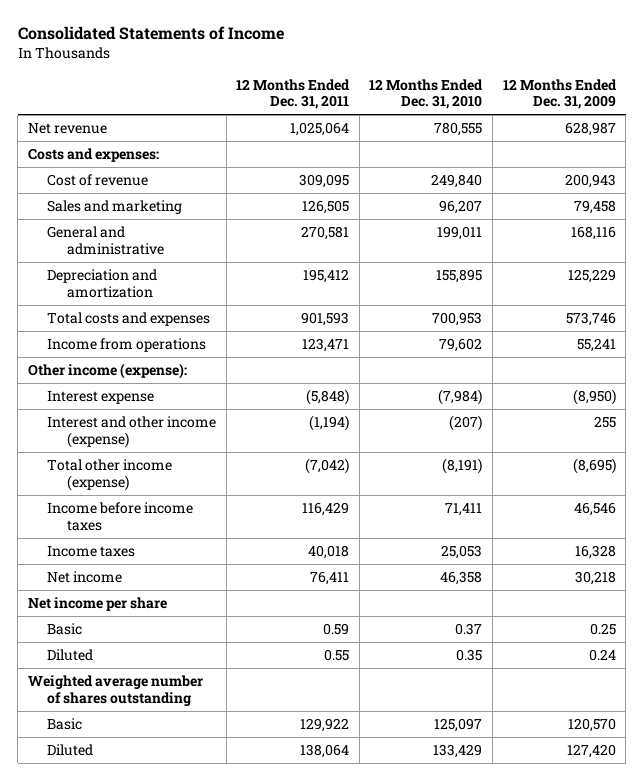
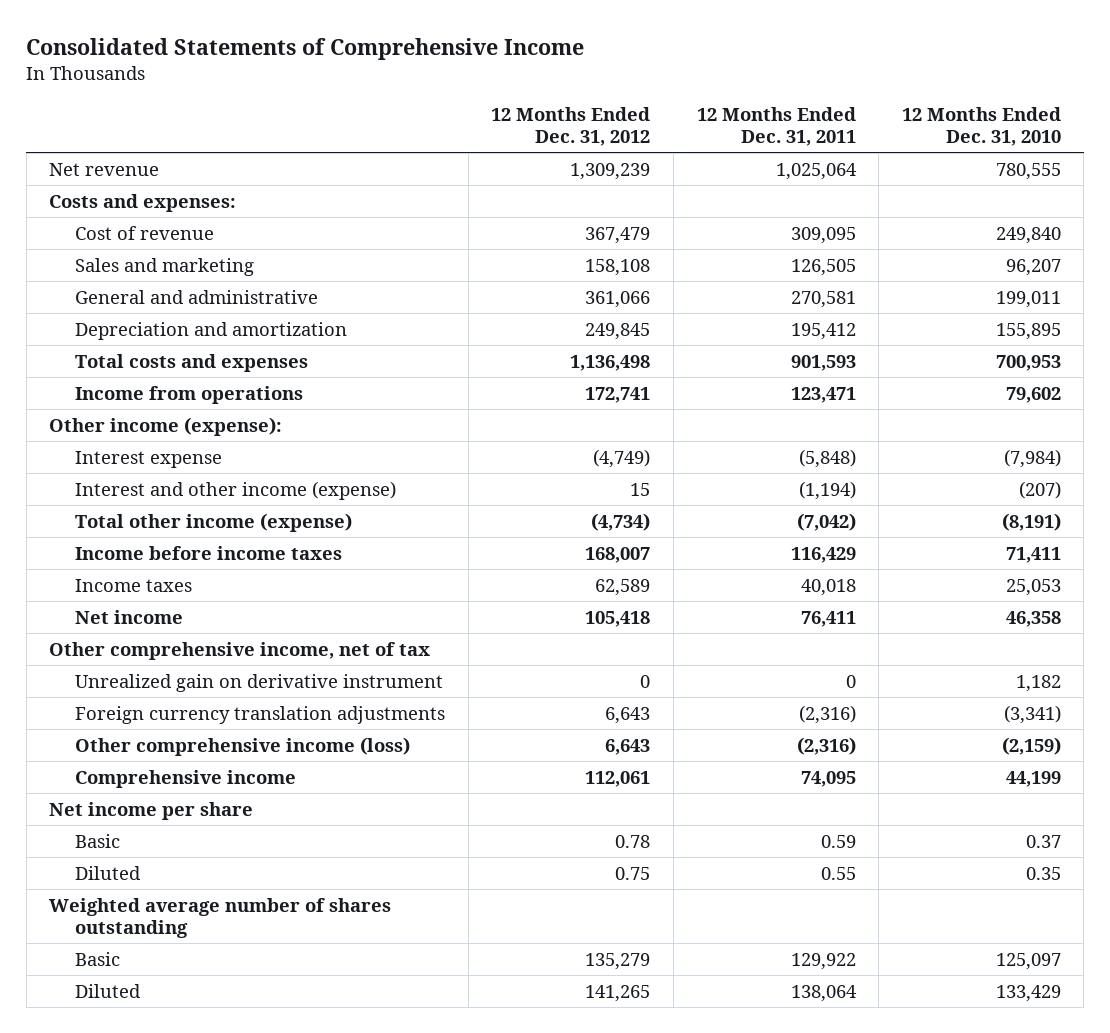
- Consolidated Statements of Income
+ Consolidated Statements of Comprehensive Income
- | 12 Months Ended Dec. 31, 2011 | 12 Months Ended Dec. 31, 2010 | 12 Months Ended Dec. 31, 2009
+ | 12 Months Ended Dec. 31, 2012 | 12 Months Ended Dec. 31, 2011 | 12 Months Ended Dec. 31, 2010
+ Other comprehensive income, net of tax
+ Unrealized gain on derivative instrument | 0 | 0 | 1,182
+ Foreign currency translation adjustments | 6,643 | (2,316) | (3,341)
+ Other comprehensive income (loss) | 6,643 | (2,316) | (2,159)
+ Comprehensive income | 112,061 | 74,095 | 44,199

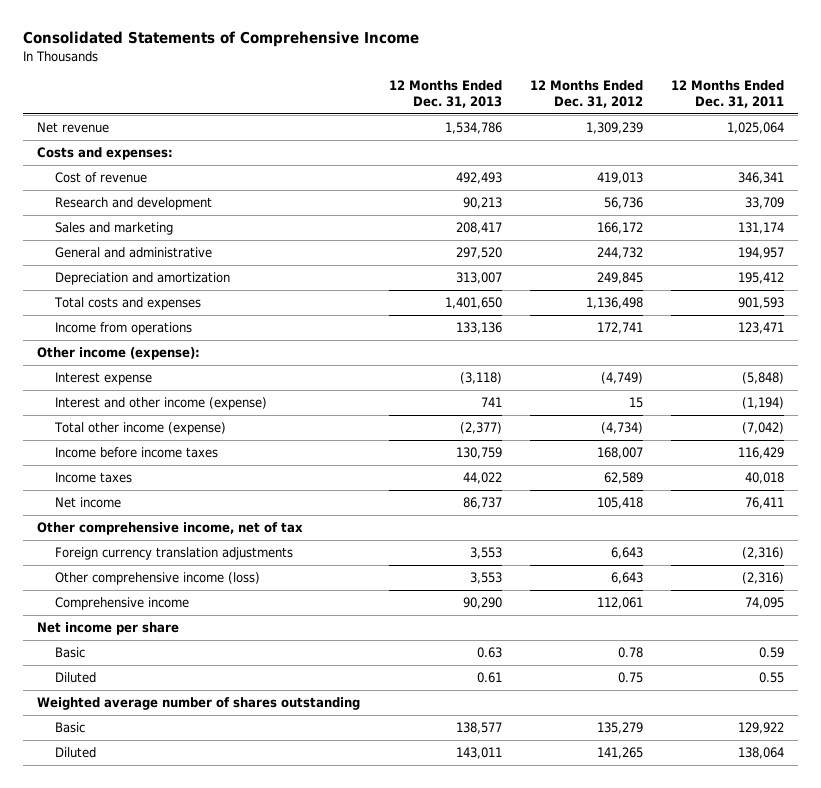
- | 12 Months Ended Dec. 31, 2012 | 12 Months Ended Dec. 31, 2011 | 12 Months Ended Dec. 31, 2010
+ | 12 Months Ended Dec. 31, 2013 | 12 Months Ended Dec. 31, 2012 | 12 Months Ended Dec. 31, 2011
- Cost of revenue | 367,479 | 309,095 | 249,840
- Sales and marketing | 158,108 | 126,505 | 96,207
- General and administrative | 361,066 | 270,581 | 199,011
+ Cost of revenue | 492,493 | 419,013 | 346,341
+ Research and development | 90,213 | 56,736 | 33,709
+ Sales and marketing | 208,417 | 166,172 | 131,174
+ General and administrative | 297,520 | 244,732 | 194,957
- Unrealized gain on derivative instrument | 0 | 0 | 1,182

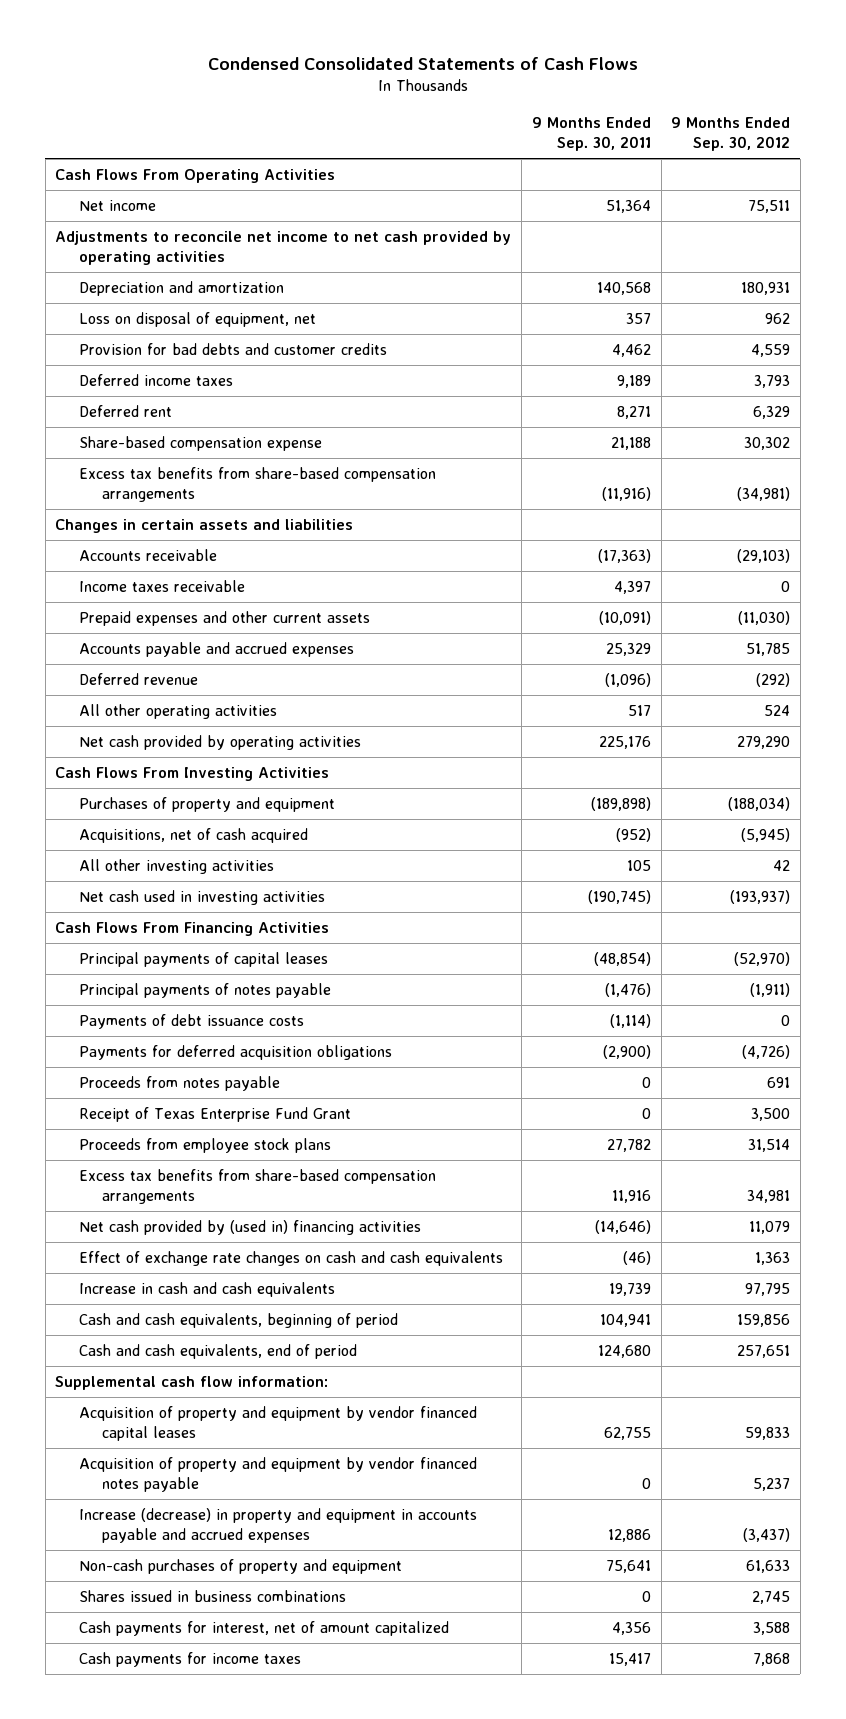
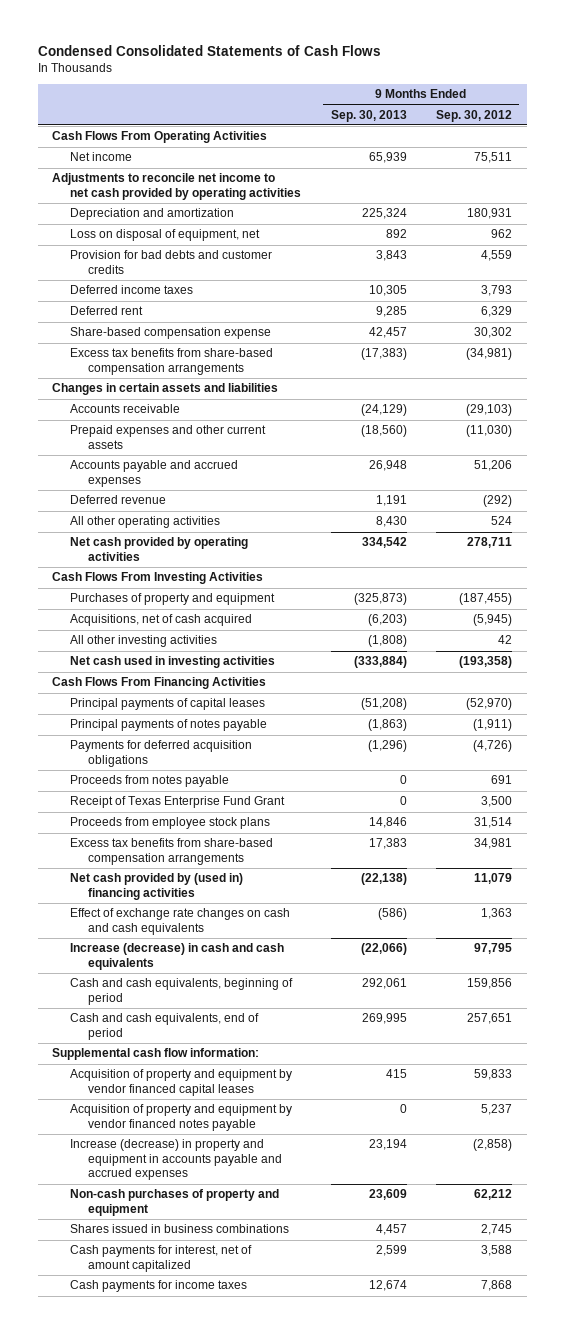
- | 9 Months Ended Sep. 30, 2011 | 9 Months Ended Sep. 30, 2012
+ | 9 Months Ended Sep. 30, 2013 | 9 Months Ended Sep. 30, 2012
- Income taxes receivable | 4,397 | 0
- Accounts payable and accrued expenses | 25,329 | 51,785
+ Accounts payable and accrued expenses | 26,948 | 51,206
- Net cash provided by operating activities | 225,176 | 279,290
+ Net cash provided by operating activities | 334,542 | 278,711
- Purchases of property and equipment | (189,898) | (188,034)
+ Purchases of property and equipment | (325,873) | (187,455)
- Net cash used in investing activities | (190,745) | (193,937)
+ Net cash used in investing activities | (333,884) | (193,358)
- Payments of debt issuance costs | (1,114) | 0
- Increase in cash and cash equivalents | 19,739 | 97,795
+ Increase (decrease) in cash and cash equivalents | (22,066) | 97,795
- Increase (decrease) in property and equipment in accounts payable and accrued expenses | 12,886 | (3,437)
- Non-cash purchases of property and equipment | 75,641 | 61,633
+ Increase (decrease) in property and equipment in accounts payable and accrued expenses | 23,194 | (2,858)
+ Non-cash purchases of property and equipment | 23,609 | 62,212

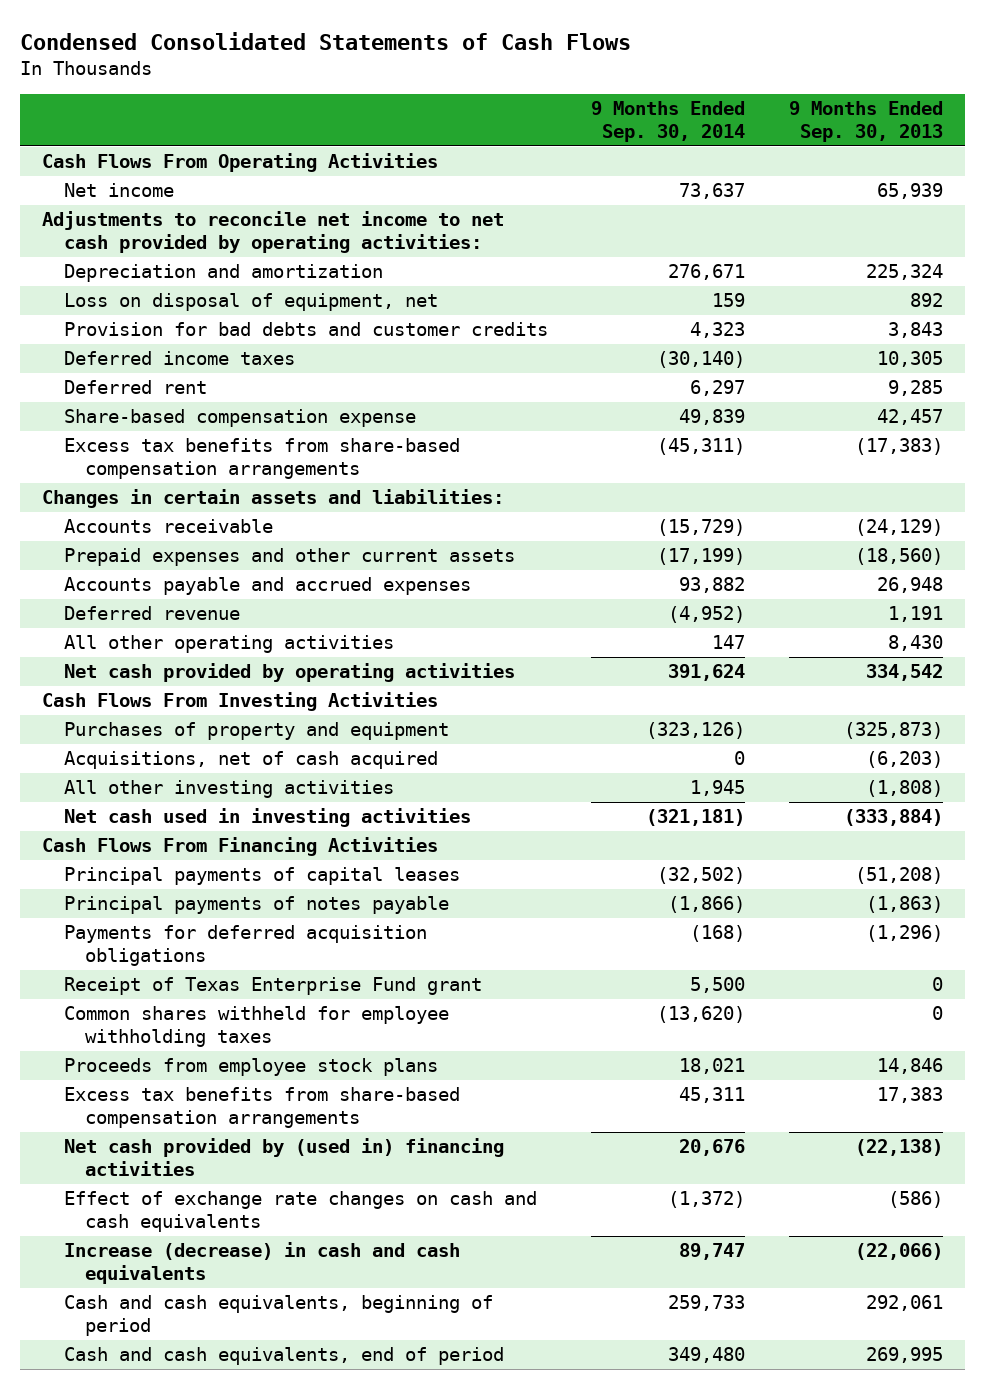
- | 9 Months Ended Sep. 30, 2013 | 9 Months Ended Sep. 30, 2012
+ | 9 Months Ended Sep. 30, 2014 | 9 Months Ended Sep. 30, 2013
- Adjustments to reconcile net income to net cash provided by operating activities
+ Adjustments to reconcile net income to net cash provided by operating activities:
- Changes in certain assets and liabilities
+ Changes in certain assets and liabilities:
- Proceeds from notes payable | 0 | 691
- Receipt of Texas Enterprise Fund Grant | 0 | 3,500
+ Receipt of Texas Enterprise Fund grant | 5,500 | 0
+ Common shares withheld for employee withholding taxes | (13,620) | 0
- Supplemental cash flow information:
- Acquisition of property and equipment by vendor financed capital leases | 415 | 59,833
- Acquisition of property and equipment by vendor financed notes payable | 0 | 5,237
- Increase (decrease) in property and equipment in accounts payable and accrued expenses | 23,194 | (2,858)
- Non-cash purchases of property and equipment | 23,609 | 62,212
- Shares issued in business combinations | 4,457 | 2,745
- Cash payments for interest, net of amount capitalized | 2,599 | 3,588
- Cash payments for income taxes | 12,674 | 7,868

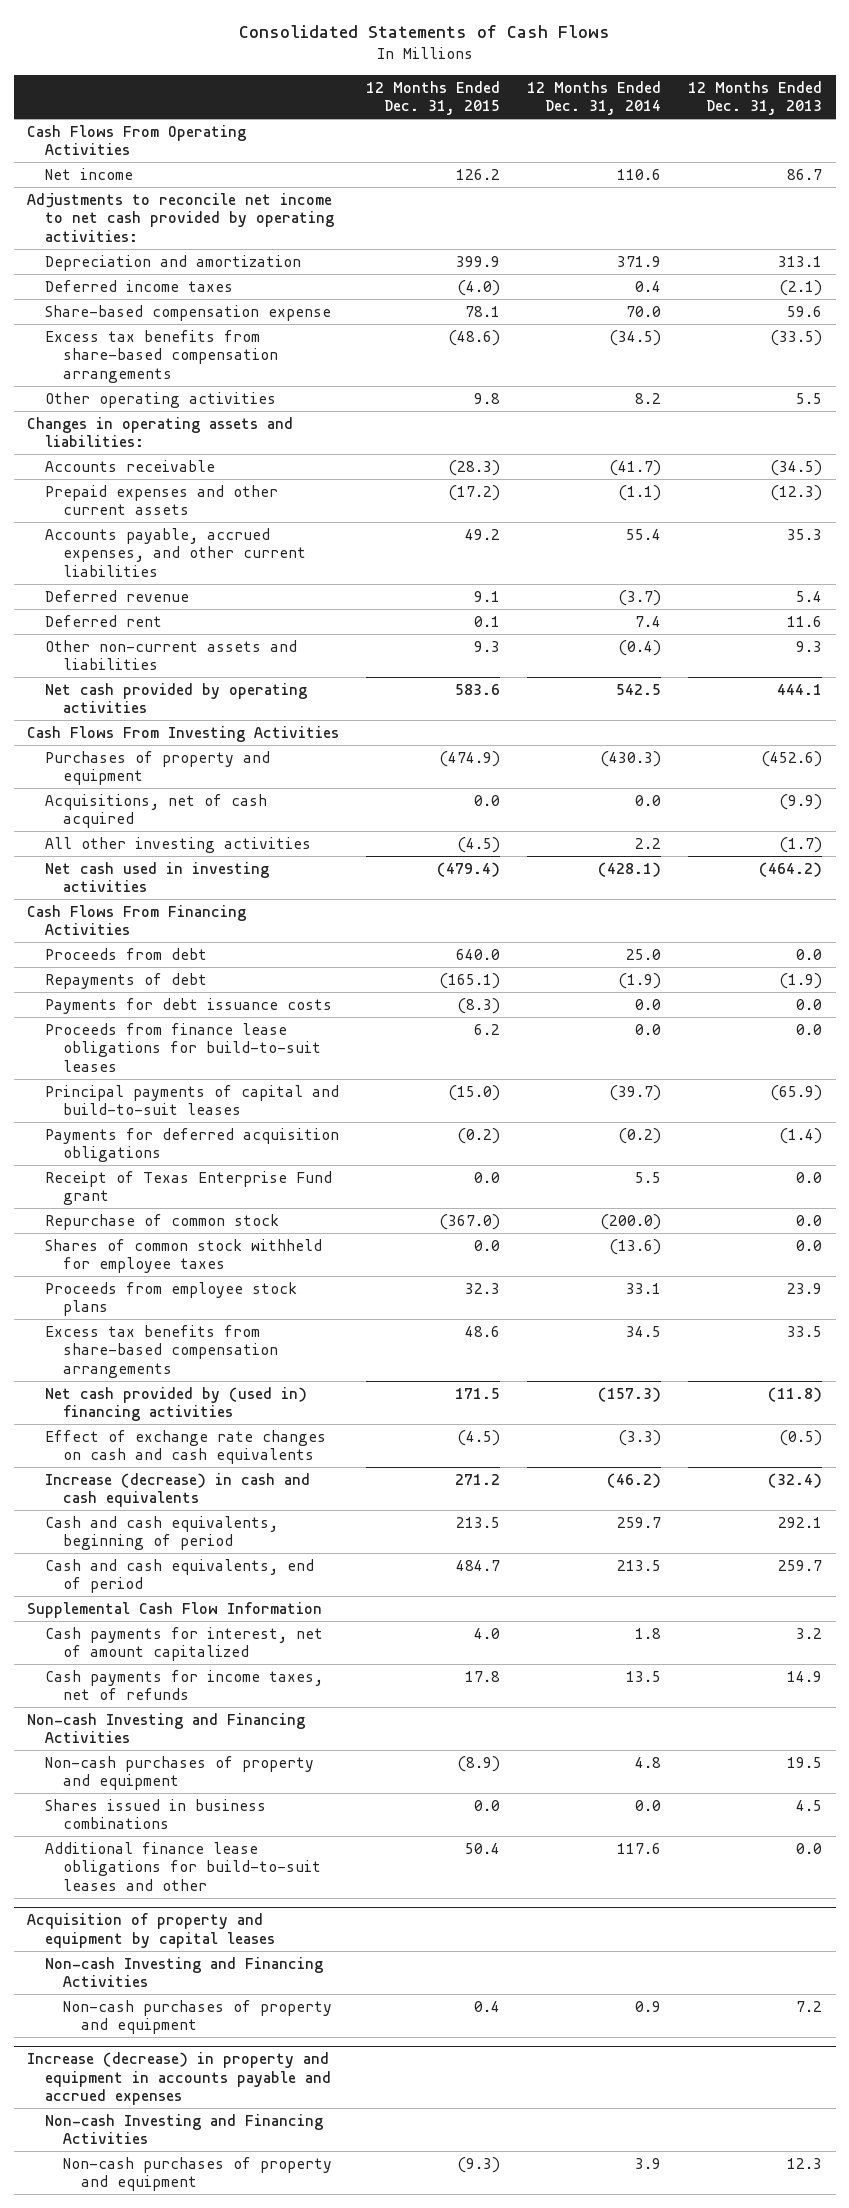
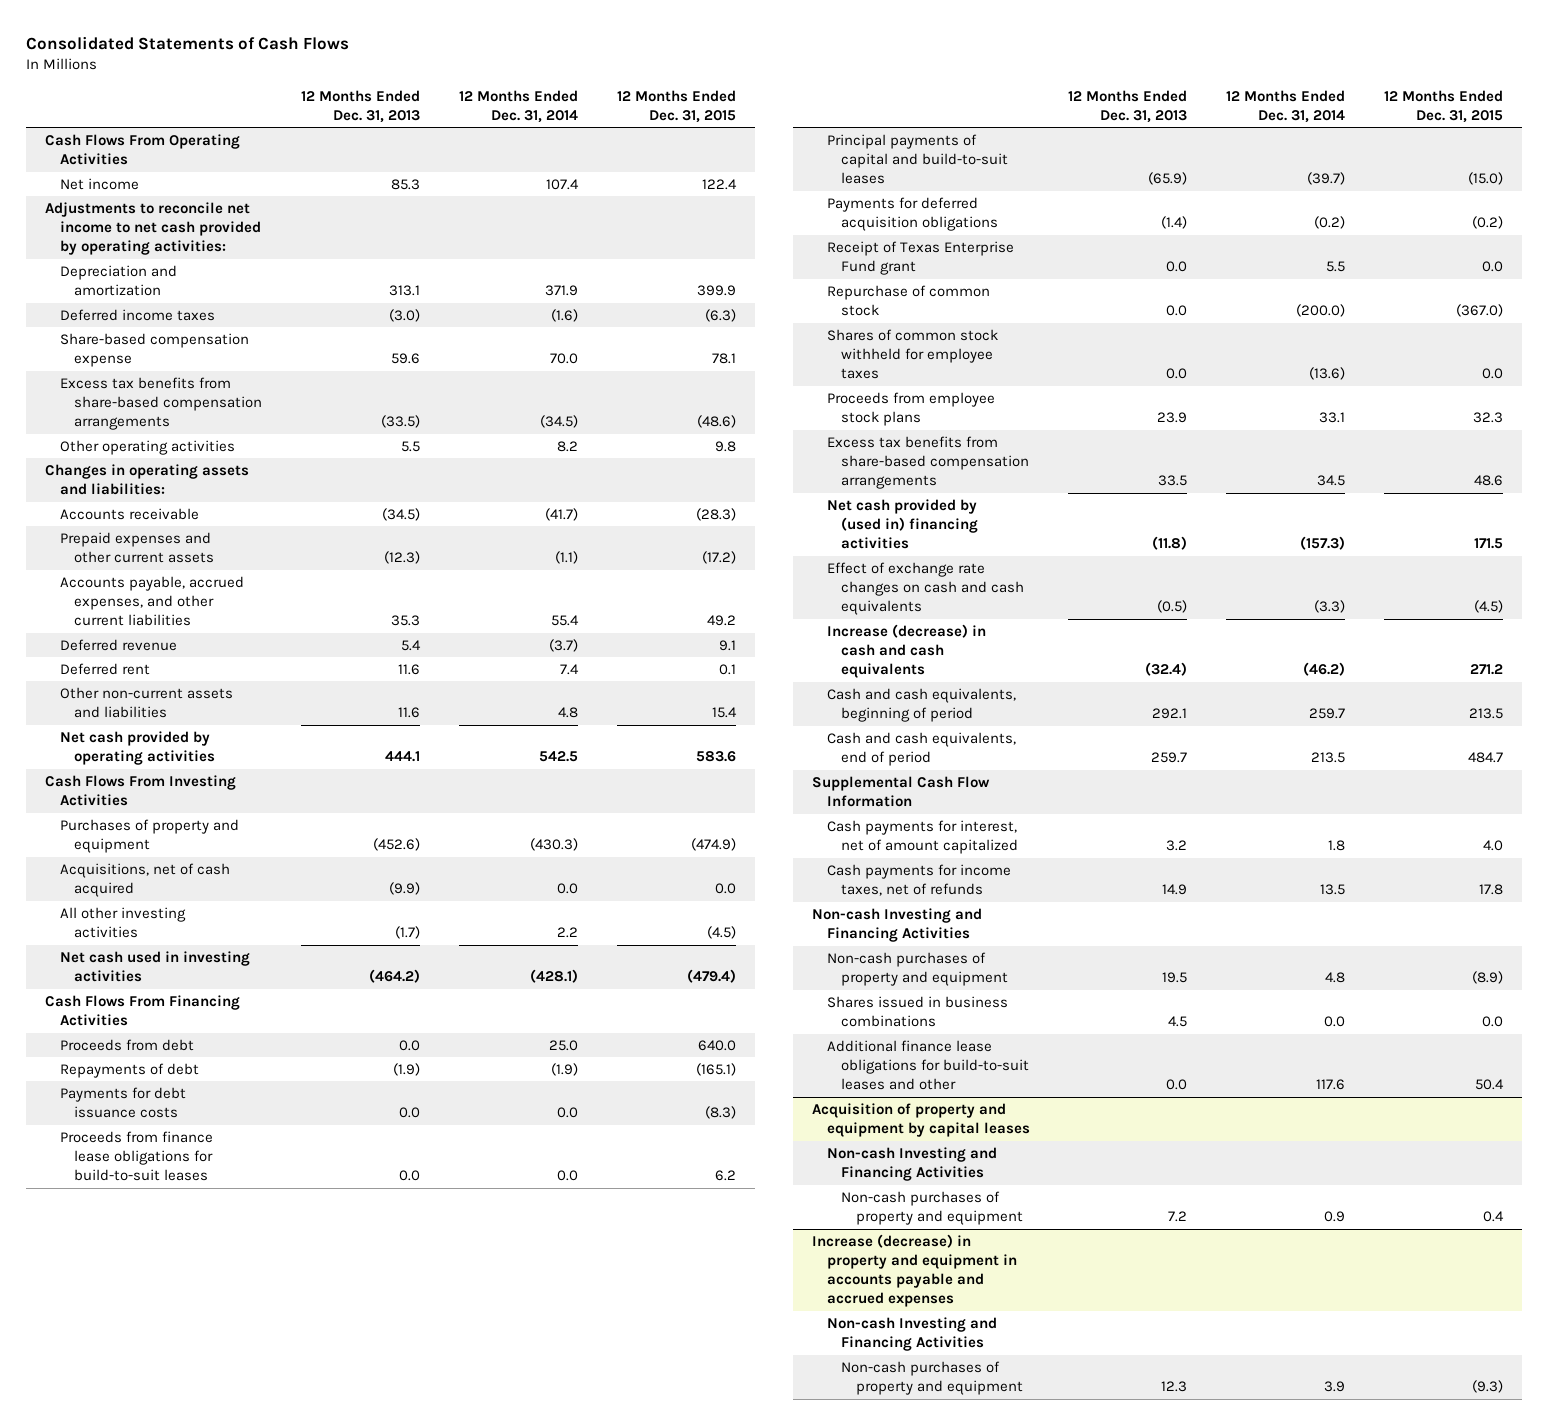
- | 12 Months Ended Dec. 31, 2015 | 12 Months Ended Dec. 31, 2014 | 12 Months Ended Dec. 31, 2013
+ | 12 Months Ended Dec. 31, 2013 | 12 Months Ended Dec. 31, 2014 | 12 Months Ended Dec. 31, 2015
- Net income | 126.2 | 110.6 | 86.7
+ Net income | 85.3 | 107.4 | 122.4
- Deferred income taxes | (4.0) | 0.4 | (2.1)
+ Deferred income taxes | (3.0) | (1.6) | (6.3)
- Other non-current assets and liabilities | 9.3 | (0.4) | 9.3
+ Other non-current assets and liabilities | 11.6 | 4.8 | 15.4

